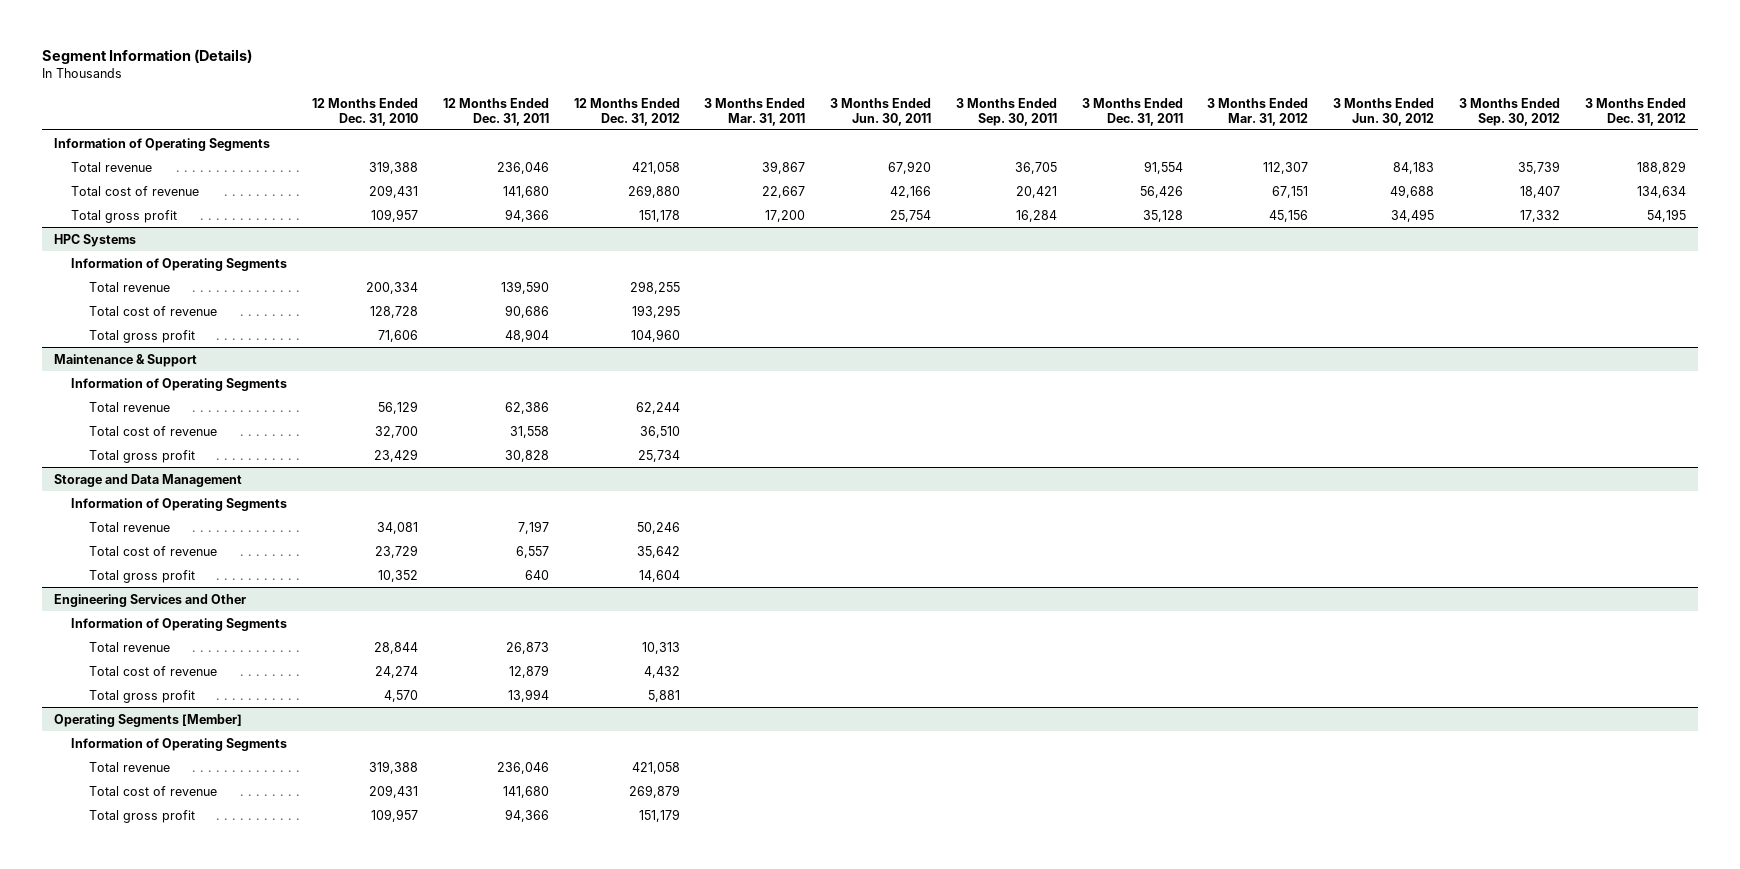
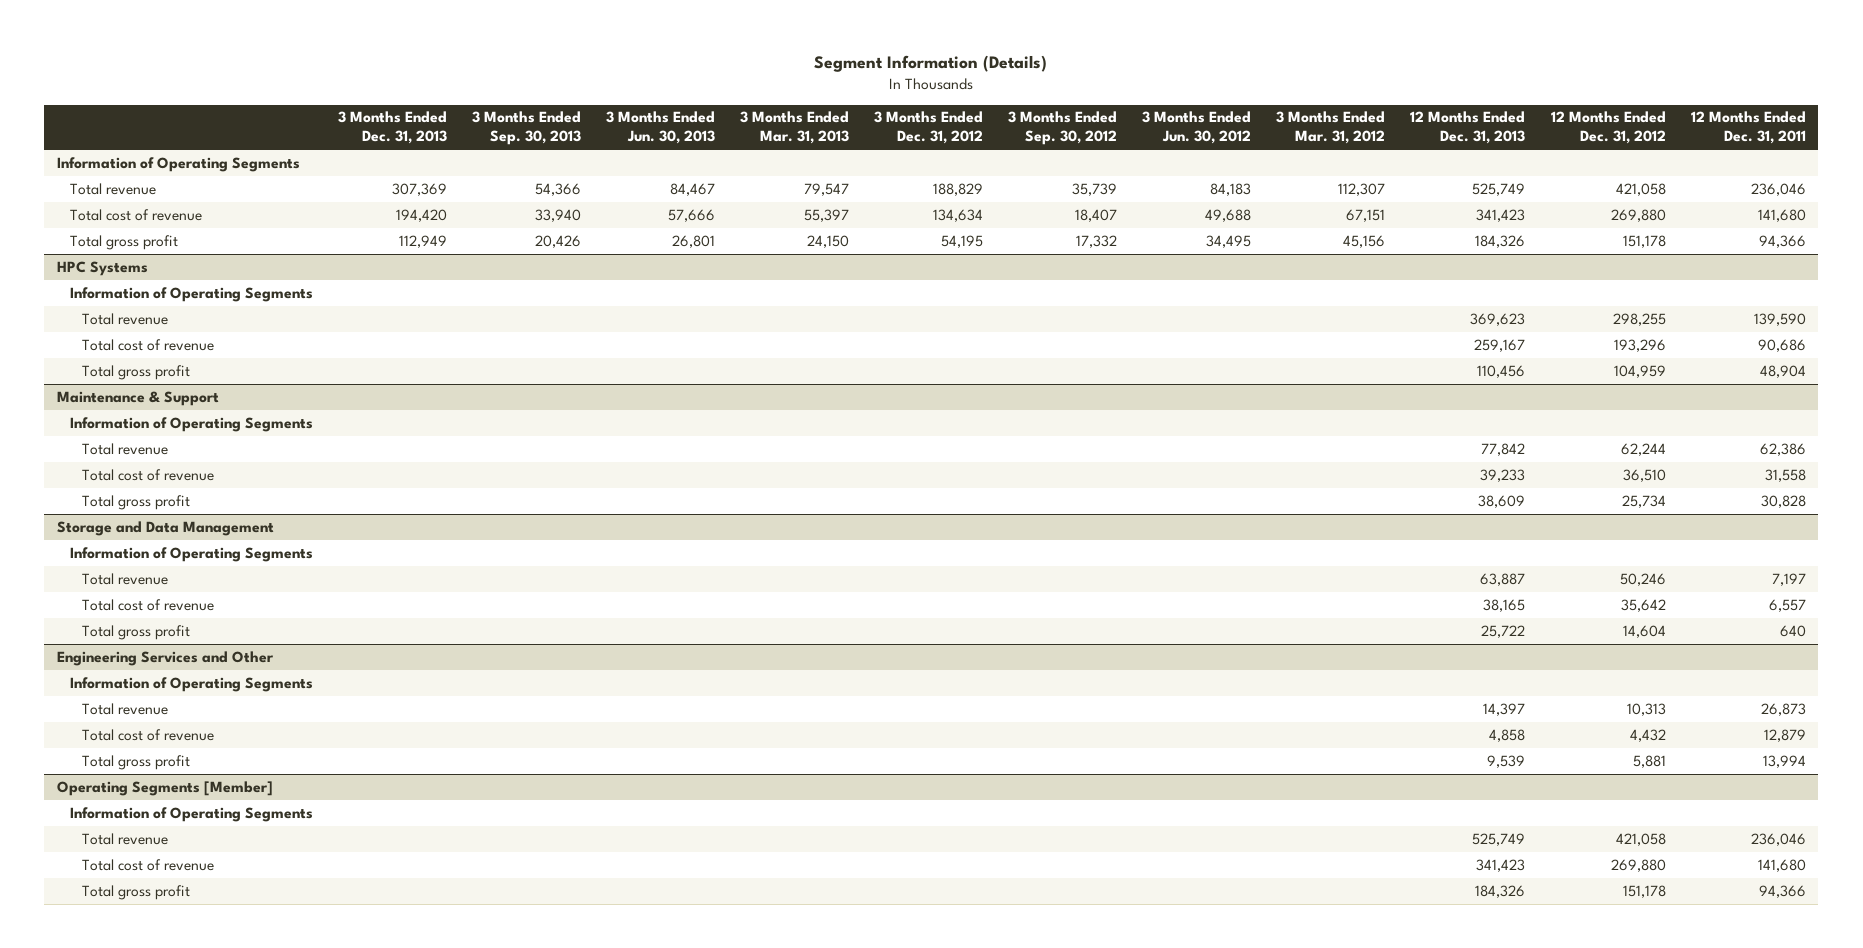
- | 12 Months Ended Dec. 31, 2010 | 12 Months Ended Dec. 31, 2011 | 12 Months Ended Dec. 31, 2012 | 3 Months Ended Mar. 31, 2011 | 3 Months Ended Jun. 30, 2011 | 3 Months Ended Sep. 30, 2011 | 3 Months Ended Dec. 31, 2011 | 3 Months Ended Mar. 31, 2012 | 3 Months Ended Jun. 30, 2012 | 3 Months Ended Sep. 30, 2012 | 3 Months Ended Dec. 31, 2012
+ | 3 Months Ended Dec. 31, 2013 | 3 Months Ended Sep. 30, 2013 | 3 Months Ended Jun. 30, 2013 | 3 Months Ended Mar. 31, 2013 | 3 Months Ended Dec. 31, 2012 | 3 Months Ended Sep. 30, 2012 | 3 Months Ended Jun. 30, 2012 | 3 Months Ended Mar. 31, 2012 | 12 Months Ended Dec. 31, 2013 | 12 Months Ended Dec. 31, 2012 | 12 Months Ended Dec. 31, 2011
@ HPC Systems
- Total cost of revenue | 128,728 | 90,686 | 193,295 | | | | | | | |
- Total gross profit | 71,606 | 48,904 | 104,960 | | | | | | | |
+ Total cost of revenue | | | | | | | | | 259,167 | 193,296 | 90,686
+ Total gross profit | | | | | | | | | 110,456 | 104,959 | 48,904
@ Operating Segments [Member]
- Total cost of revenue | 209,431 | 141,680 | 269,879 | | | | | | | |
- Total gross profit | 109,957 | 94,366 | 151,179 | | | | | | | |
+ Total cost of revenue | | | | | | | | | 341,423 | 269,880 | 141,680
+ Total gross profit | | | | | | | | | 184,326 | 151,178 | 94,366

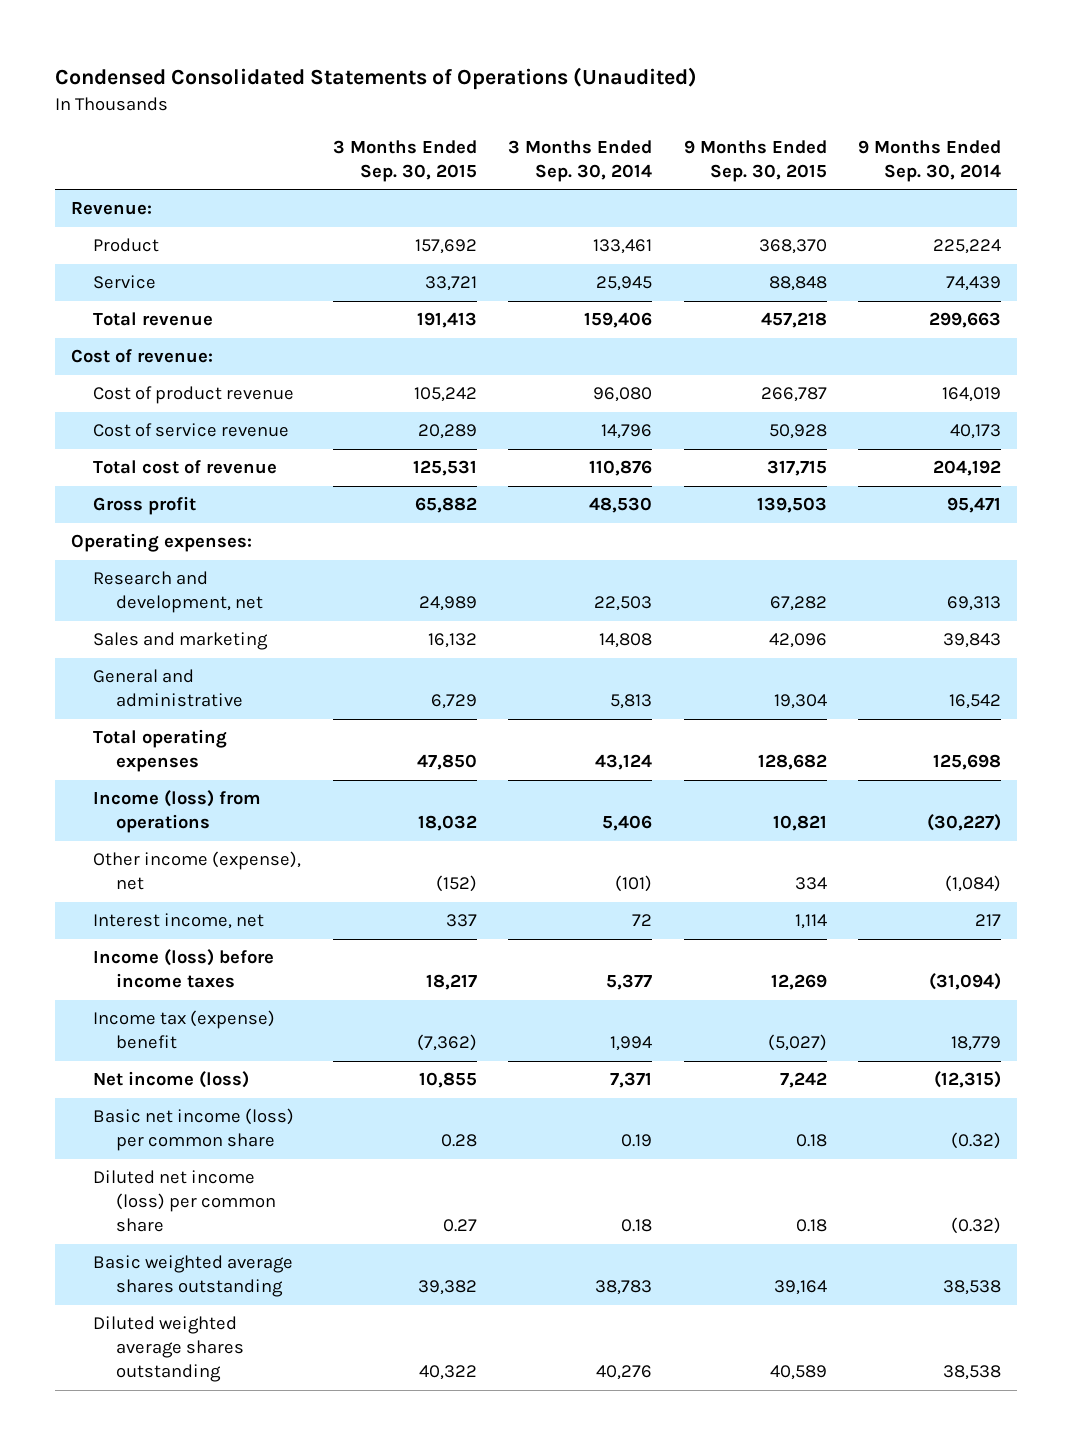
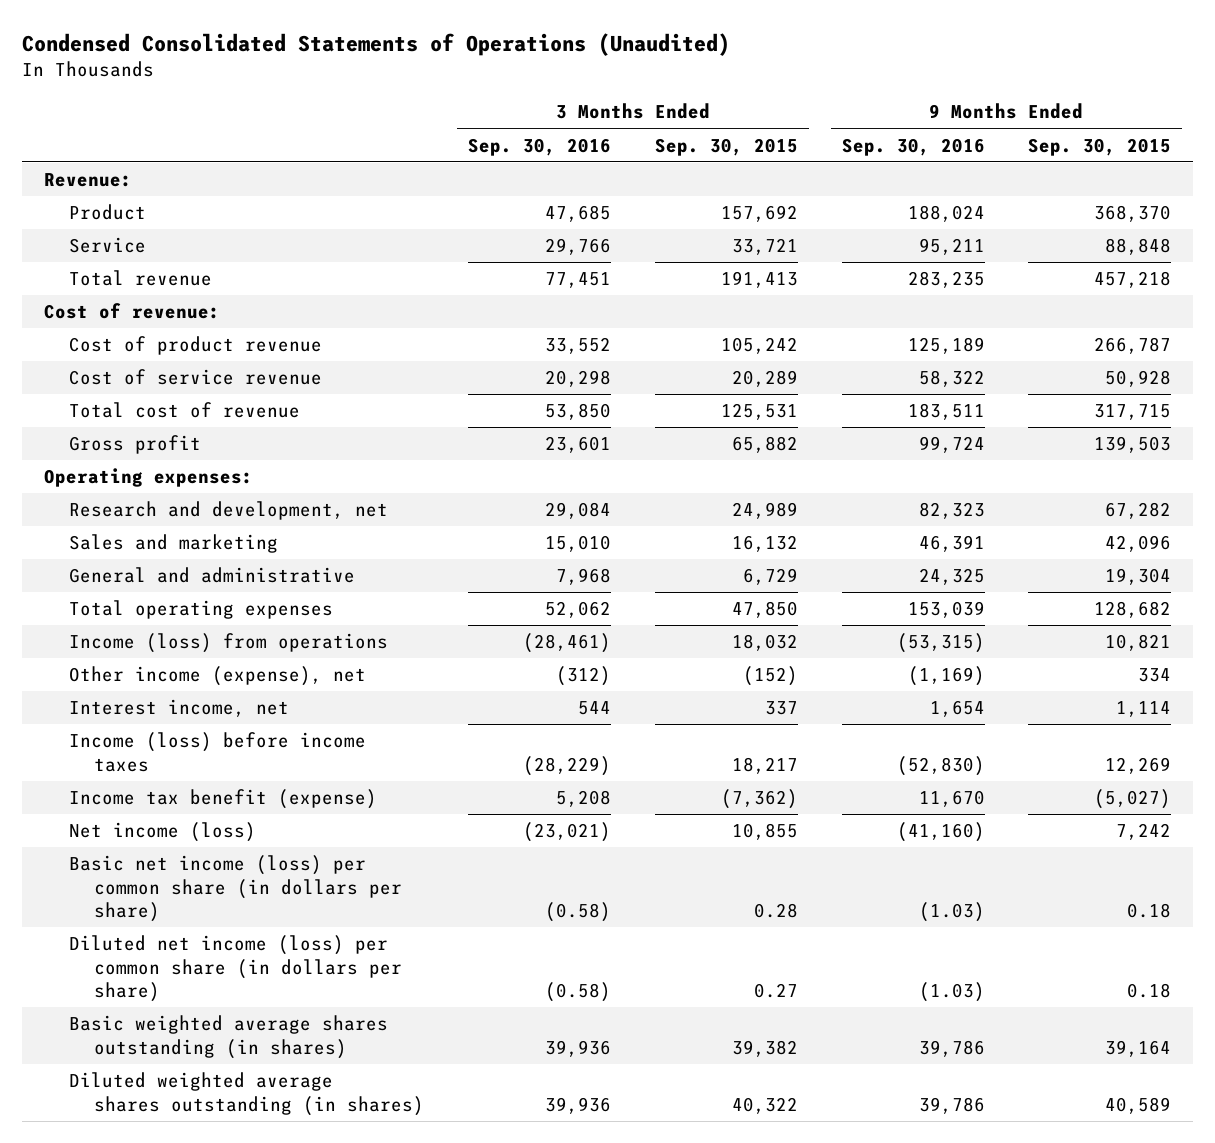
- | 3 Months Ended Sep. 30, 2015 | 3 Months Ended Sep. 30, 2014 | 9 Months Ended Sep. 30, 2015 | 9 Months Ended Sep. 30, 2014
+ | 3 Months Ended Sep. 30, 2016 | 3 Months Ended Sep. 30, 2015 | 9 Months Ended Sep. 30, 2016 | 9 Months Ended Sep. 30, 2015
- Income tax (expense) benefit | (7,362) | 1,994 | (5,027) | 18,779
+ Income tax benefit (expense) | 5,208 | (7,362) | 11,670 | (5,027)
- Basic net income (loss) per common share | 0.28 | 0.19 | 0.18 | (0.32)
- Diluted net income (loss) per common share | 0.27 | 0.18 | 0.18 | (0.32)
- Basic weighted average shares outstanding | 39,382 | 38,783 | 39,164 | 38,538
- Diluted weighted average shares outstanding | 40,322 | 40,276 | 40,589 | 38,538
+ Basic net income (loss) per common share (in dollars per share) | (0.58) | 0.28 | (1.03) | 0.18
+ Diluted net income (loss) per common share (in dollars per share) | (0.58) | 0.27 | (1.03) | 0.18
+ Basic weighted average shares outstanding (in shares) | 39,936 | 39,382 | 39,786 | 39,164
+ Diluted weighted average shares outstanding (in shares) | 39,936 | 40,322 | 39,786 | 40,589

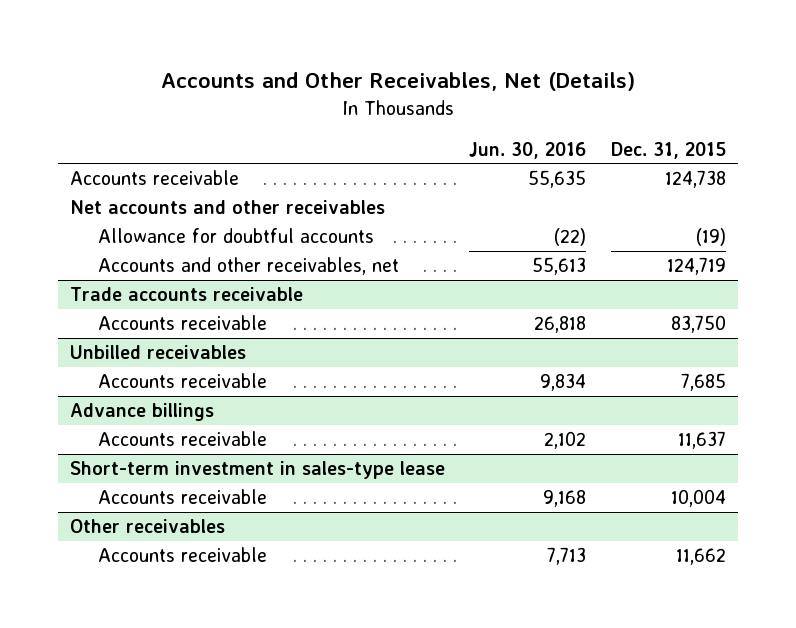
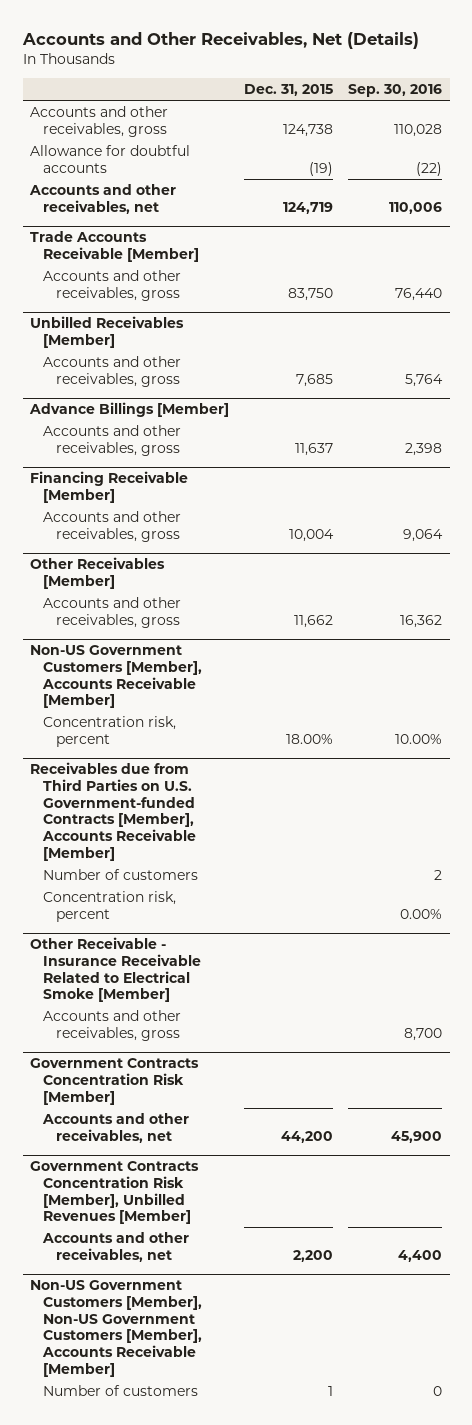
- | Jun. 30, 2016 | Dec. 31, 2015
+ | Dec. 31, 2015 | Sep. 30, 2016
- Accounts receivable | 55,635 | 124,738
- Net accounts and other receivables
+ Accounts and other receivables, gross | 124,738 | 110,028
- Trade accounts receivable
- Accounts receivable | 26,818 | 83,750
- Unbilled receivables
- Accounts receivable | 9,834 | 7,685
- Advance billings
- Accounts receivable | 2,102 | 11,637
- Short-term investment in sales-type lease
- Accounts receivable | 9,168 | 10,004
- Other receivables
- Accounts receivable | 7,713 | 11,662
+ Trade Accounts Receivable [Member]
+ Accounts and other receivables, gross | 83,750 | 76,440
+ Unbilled Receivables [Member]
+ Accounts and other receivables, gross | 7,685 | 5,764
+ Advance Billings [Member]
+ Accounts and other receivables, gross | 11,637 | 2,398
+ Financing Receivable [Member]
+ Accounts and other receivables, gross | 10,004 | 9,064
+ Other Receivables [Member]
+ Accounts and other receivables, gross | 11,662 | 16,362
+ Non-US Government Customers [Member], Accounts Receivable [Member]
+ Concentration risk, percent | 18.00% | 10.00%
+ Receivables due from Third Parties on U.S. Government-funded Contracts [Member], Accounts Receivable [Member]
+ Number of customers | | 2
+ Concentration risk, percent | | 0.00%
+ Other Receivable - Insurance Receivable Related to Electrical Smoke [Member]
+ Accounts and other receivables, gross | | 8,700
+ Government Contracts Concentration Risk [Member]
+ Accounts and other receivables, net | 44,200 | 45,900
+ Government Contracts Concentration Risk [Member], Unbilled Revenues [Member]
+ Accounts and other receivables, net | 2,200 | 4,400
+ Non-US Government Customers [Member], Non-US Government Customers [Member], Accounts Receivable [Member]
+ Number of customers | 1 | 0

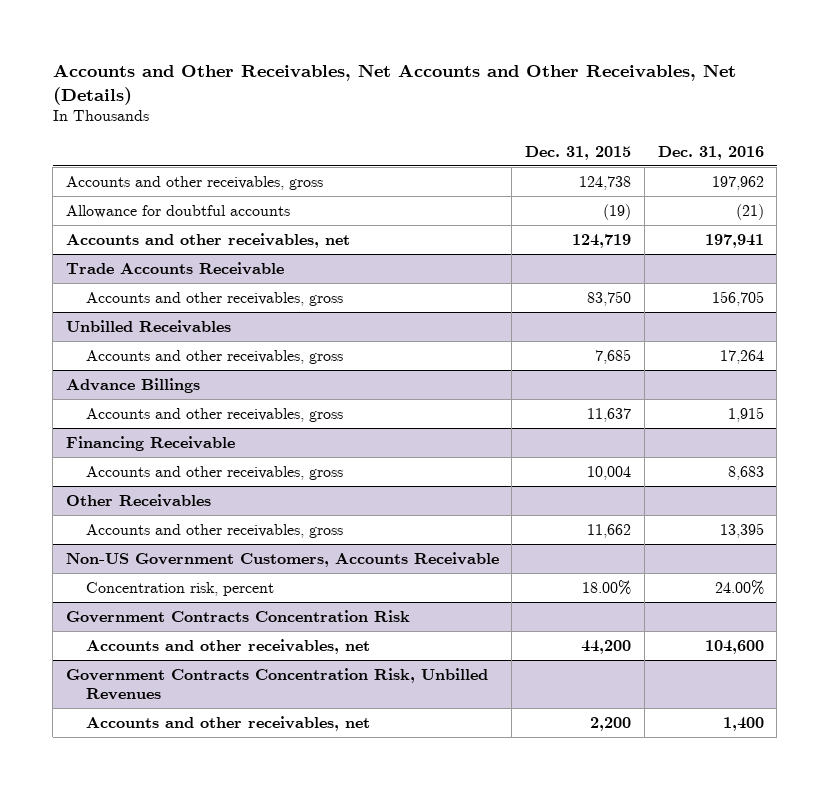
- Accounts and Other Receivables, Net (Details)
+ Accounts and Other Receivables, Net Accounts and Other Receivables, Net (Details)
- | Dec. 31, 2015 | Sep. 30, 2016
+ | Dec. 31, 2015 | Dec. 31, 2016
- Trade Accounts Receivable [Member]
+ Trade Accounts Receivable
- Unbilled Receivables [Member]
+ Unbilled Receivables
- Advance Billings [Member]
+ Advance Billings
- Financing Receivable [Member]
+ Financing Receivable
- Other Receivables [Member]
+ Other Receivables
- Non-US Government Customers [Member], Accounts Receivable [Member]
+ Non-US Government Customers, Accounts Receivable
- Receivables due from Third Parties on U.S. Government-funded Contracts [Member], Accounts Receivable [Member]
- Number of customers | | 2
- Concentration risk, percent | | 0.00%
- Other Receivable - Insurance Receivable Related to Electrical Smoke [Member]
- Accounts and other receivables, gross | | 8,700
- Government Contracts Concentration Risk [Member]
+ Government Contracts Concentration Risk
- Government Contracts Concentration Risk [Member], Unbilled Revenues [Member]
+ Government Contracts Concentration Risk, Unbilled Revenues
- Non-US Government Customers [Member], Non-US Government Customers [Member], Accounts Receivable [Member]
- Number of customers | 1 | 0

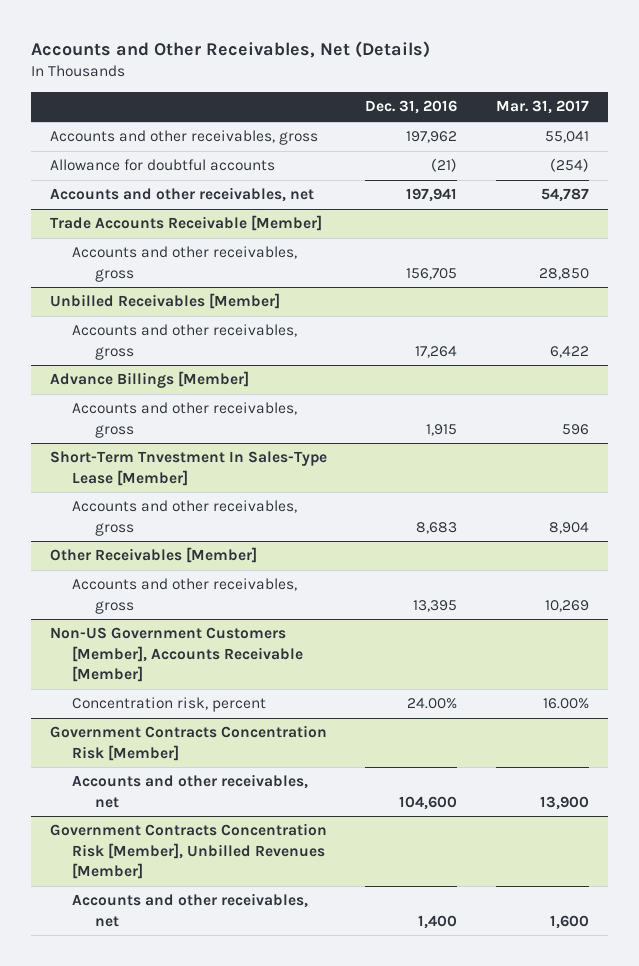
- Accounts and Other Receivables, Net Accounts and Other Receivables, Net (Details)
+ Accounts and Other Receivables, Net (Details)
- | Dec. 31, 2015 | Dec. 31, 2016
+ | Dec. 31, 2016 | Mar. 31, 2017
- Trade Accounts Receivable
+ Trade Accounts Receivable [Member]
- Unbilled Receivables
+ Unbilled Receivables [Member]
- Advance Billings
+ Advance Billings [Member]
- Financing Receivable
+ Short-Term Tnvestment In Sales-Type Lease [Member]
- Other Receivables
+ Other Receivables [Member]
- Non-US Government Customers, Accounts Receivable
+ Non-US Government Customers [Member], Accounts Receivable [Member]
- Government Contracts Concentration Risk
+ Government Contracts Concentration Risk [Member]
- Government Contracts Concentration Risk, Unbilled Revenues
+ Government Contracts Concentration Risk [Member], Unbilled Revenues [Member]

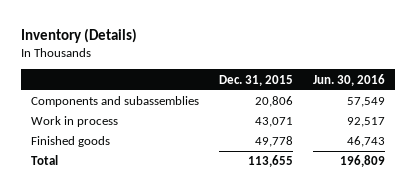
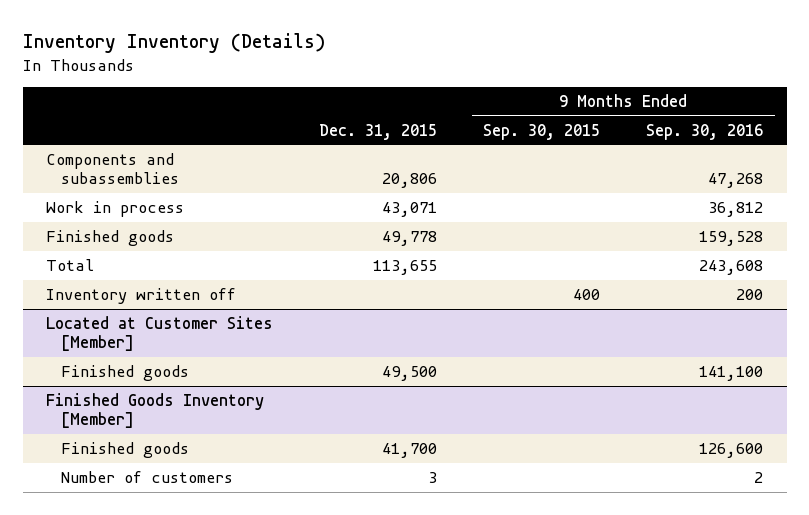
- Inventory (Details)
+ Inventory Inventory (Details)
- | Dec. 31, 2015 | Jun. 30, 2016
+ | Dec. 31, 2015 | 9 Months Ended Sep. 30, 2015 | 9 Months Ended Sep. 30, 2016
+ Inventory written off | | 400 | 200
+ Located at Customer Sites [Member]
+ Finished goods | 49,500 | | 141,100
+ Finished Goods Inventory [Member]
+ Finished goods | 41,700 | | 126,600
+ Number of customers | 3 | | 2

